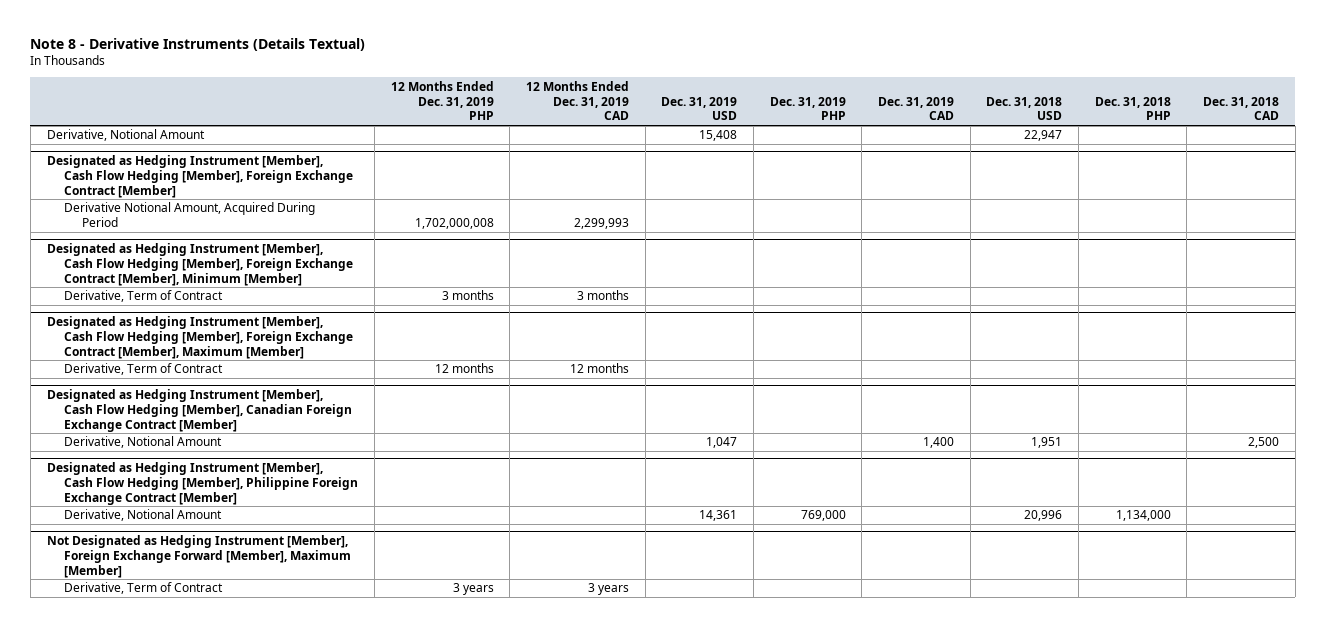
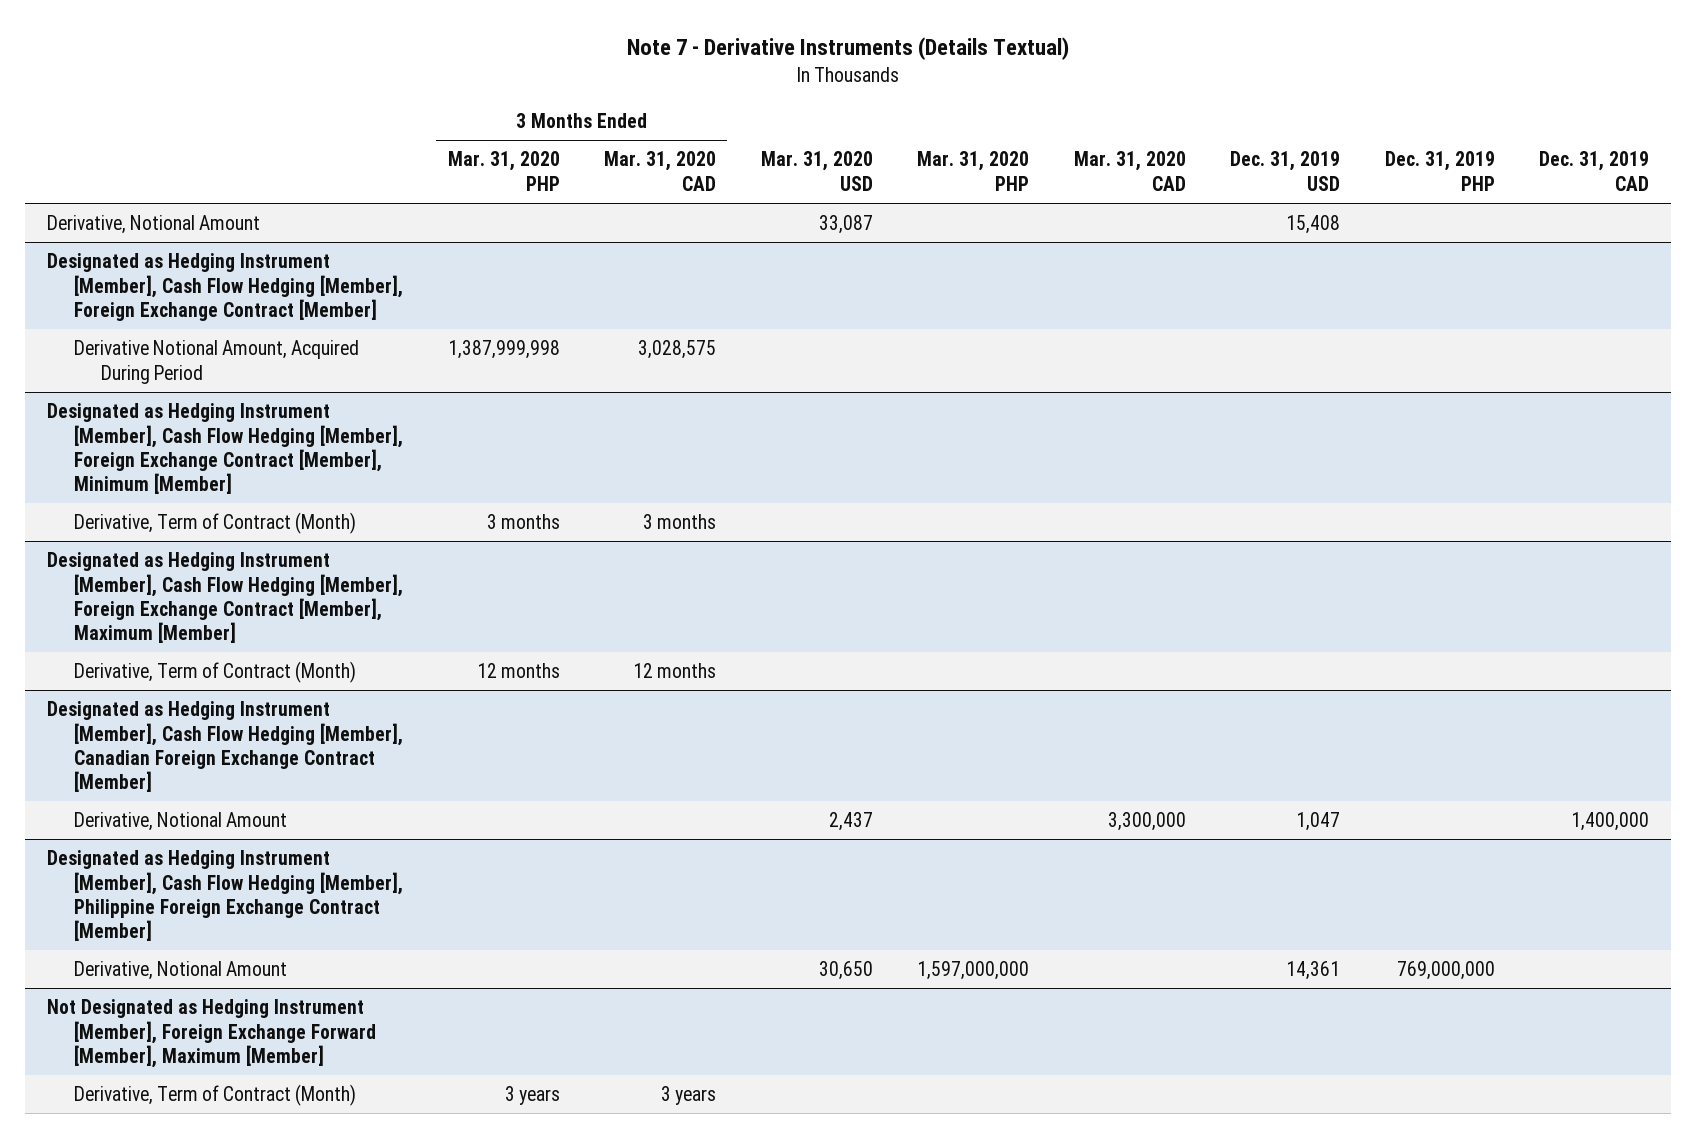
- Note 8 - Derivative Instruments (Details Textual)
+ Note 7 - Derivative Instruments (Details Textual)
- | 12 Months Ended Dec. 31, 2019 PHP | 12 Months Ended Dec. 31, 2019 CAD | Dec. 31, 2019 USD | Dec. 31, 2019 PHP | Dec. 31, 2019 CAD | Dec. 31, 2018 USD | Dec. 31, 2018 PHP | Dec. 31, 2018 CAD
+ | 3 Months Ended Mar. 31, 2020 PHP | 3 Months Ended Mar. 31, 2020 CAD | Mar. 31, 2020 USD | Mar. 31, 2020 PHP | Mar. 31, 2020 CAD | Dec. 31, 2019 USD | Dec. 31, 2019 PHP | Dec. 31, 2019 CAD
@ Designated as Hedging Instrument [Member], Cash Flow Hedging [Member], Foreign Exchange Contract [Member], Minimum [Member]
- Derivative, Term of Contract | 3 months | 3 months | | | | | |
+ Derivative, Term of Contract (Month) | 3 months | 3 months | | | | | |
@ Designated as Hedging Instrument [Member], Cash Flow Hedging [Member], Foreign Exchange Contract [Member], Maximum [Member]
- Derivative, Term of Contract | 12 months | 12 months | | | | | |
+ Derivative, Term of Contract (Month) | 12 months | 12 months | | | | | |
@ Designated as Hedging Instrument [Member], Cash Flow Hedging [Member], Canadian Foreign Exchange Contract [Member]
- Derivative, Notional Amount | | | 1,047 | | 1,400 | 1,951 | | 2,500
+ Derivative, Notional Amount | | | 2,437 | | 3,300,000 | 1,047 | | 1,400,000
@ Designated as Hedging Instrument [Member], Cash Flow Hedging [Member], Philippine Foreign Exchange Contract [Member]
- Derivative, Notional Amount | | | 14,361 | 769,000 | | 20,996 | 1,134,000 |
+ Derivative, Notional Amount | | | 30,650 | 1,597,000,000 | | 14,361 | 769,000,000 |
@ Not Designated as Hedging Instrument [Member], Foreign Exchange Forward [Member], Maximum [Member]
- Derivative, Term of Contract | 3 years | 3 years | | | | | |
+ Derivative, Term of Contract (Month) | 3 years | 3 years | | | | | |

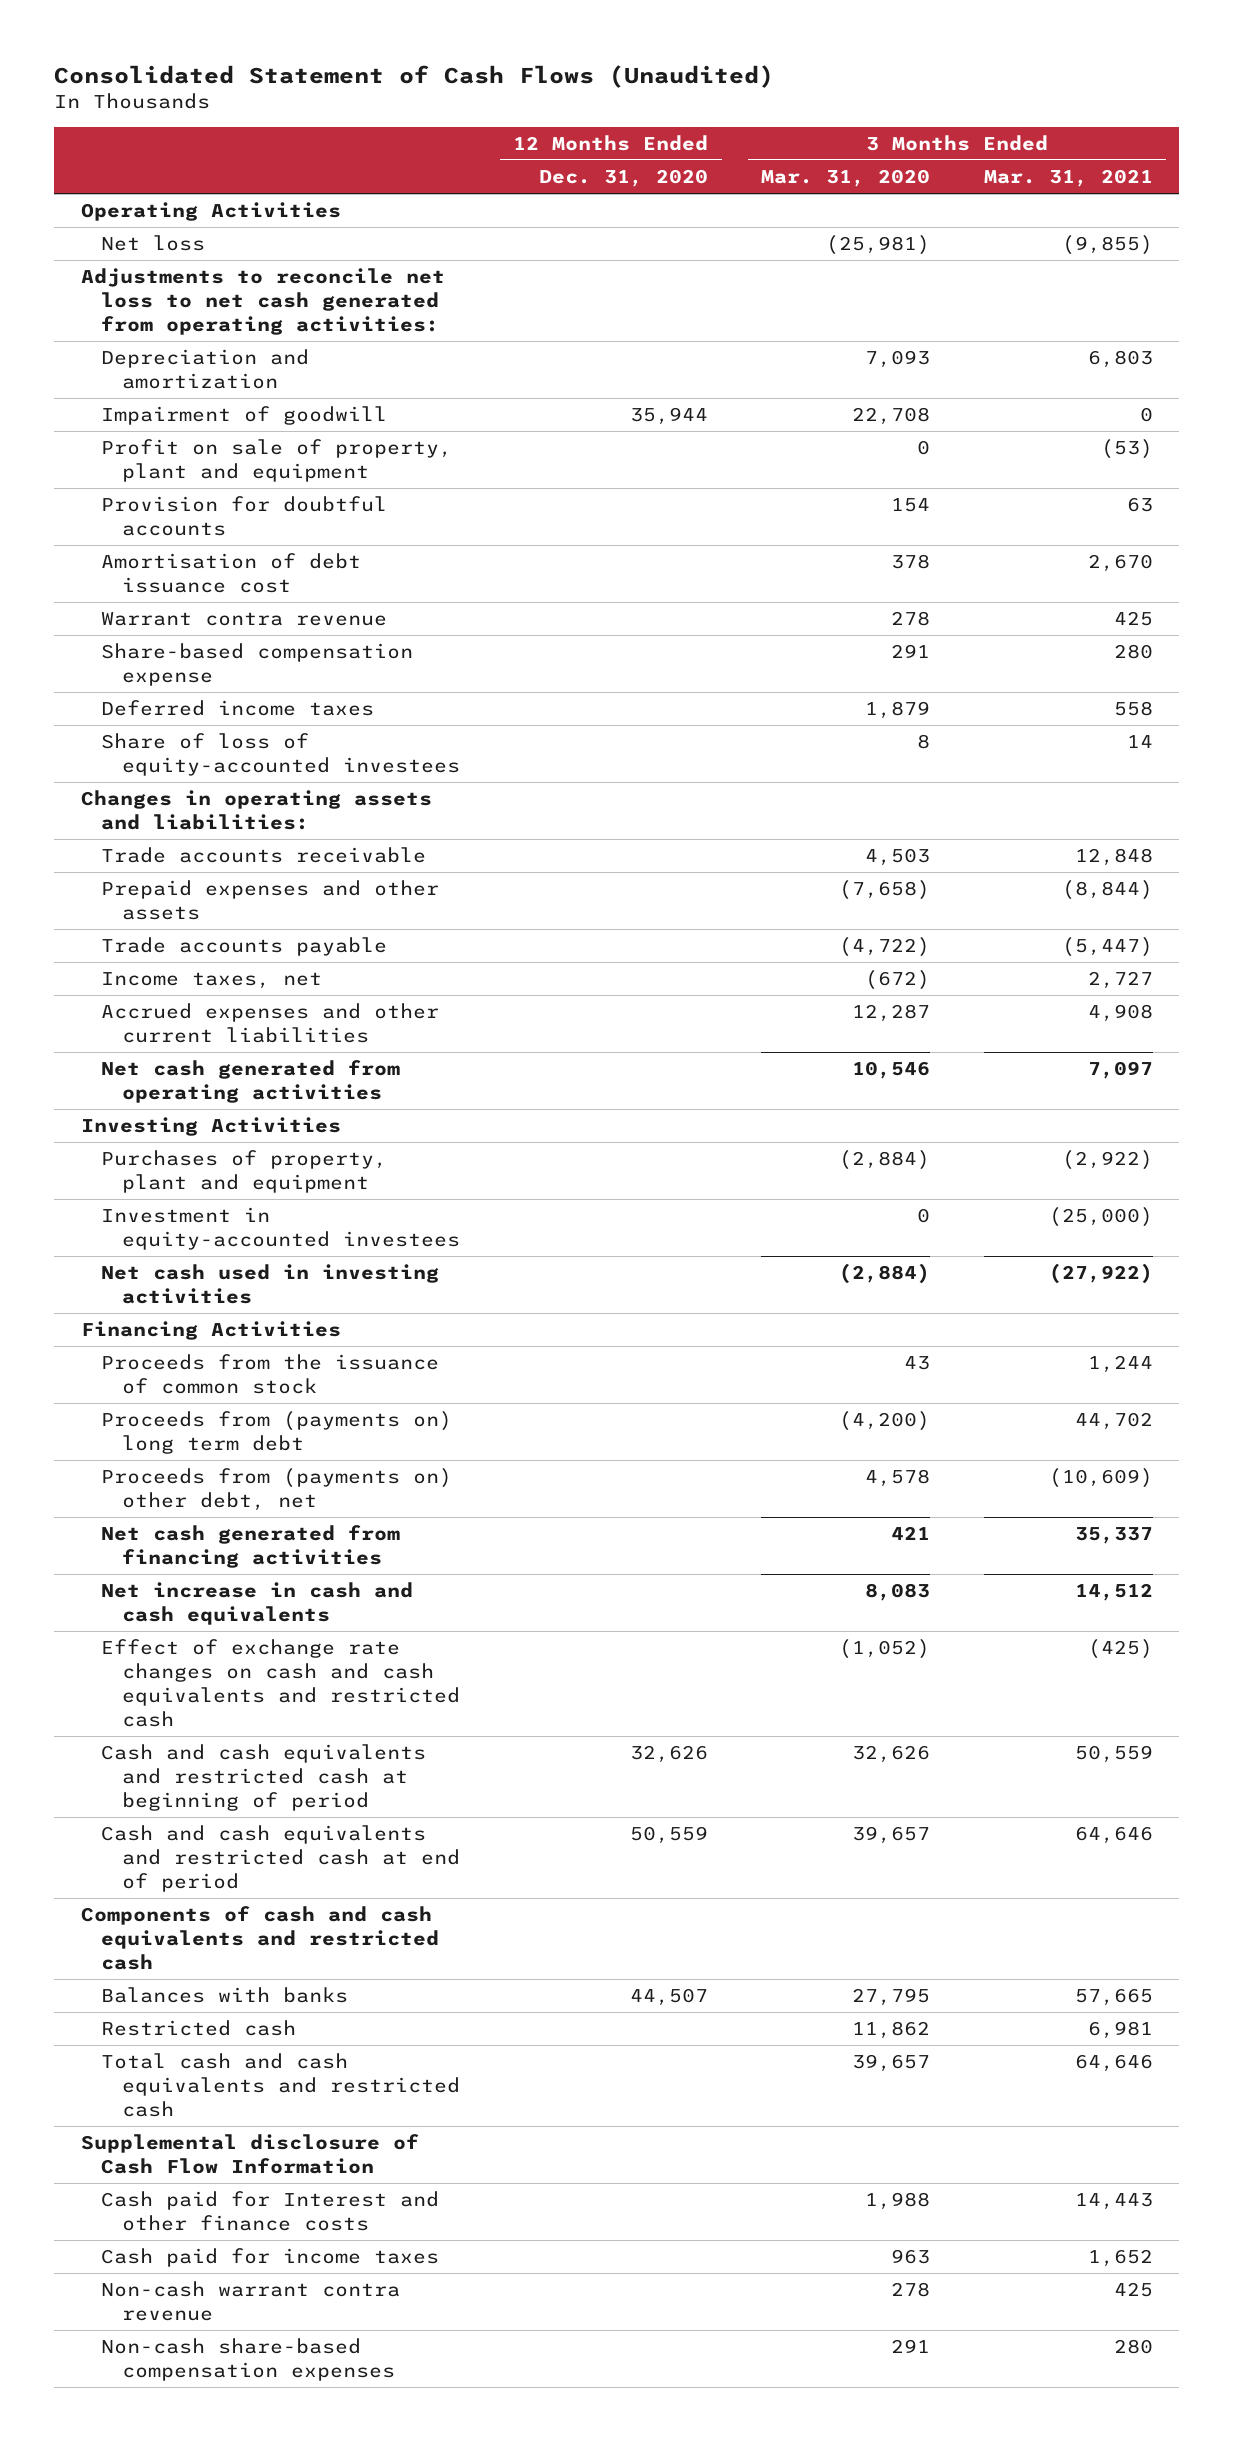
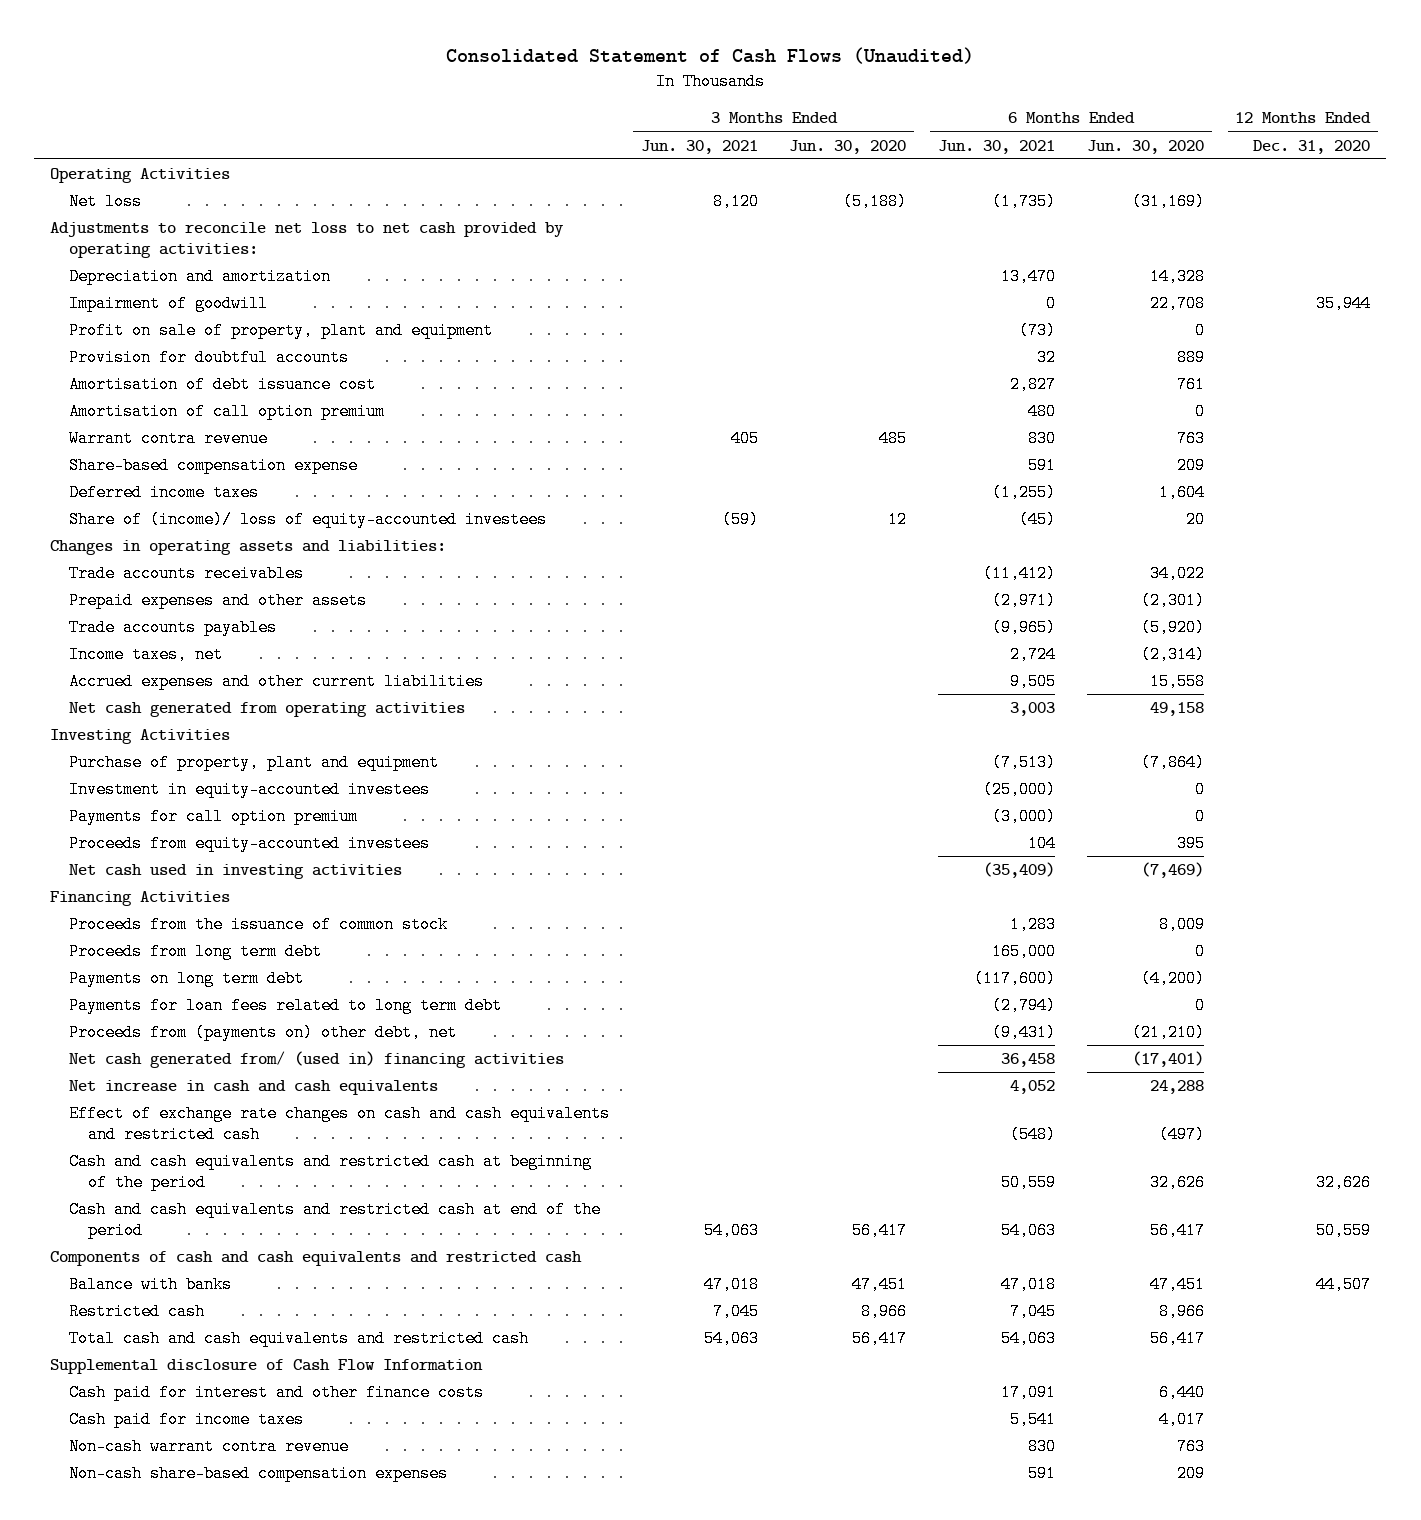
- | 12 Months Ended Dec. 31, 2020 | 3 Months Ended Mar. 31, 2020 | 3 Months Ended Mar. 31, 2021
+ | 3 Months Ended Jun. 30, 2021 | 3 Months Ended Jun. 30, 2020 | 6 Months Ended Jun. 30, 2021 | 6 Months Ended Jun. 30, 2020 | 12 Months Ended Dec. 31, 2020
- Adjustments to reconcile net loss to net cash generated from operating activities:
+ Adjustments to reconcile net loss to net cash provided by operating activities:
+ Amortisation of call option premium | | | 480 | 0 |
- Share of loss of equity-accounted investees | | 8 | 14
+ Share of (income)/ loss of equity-accounted investees | (59) | 12 | (45) | 20 |
- Trade accounts receivable | | 4,503 | 12,848
+ Trade accounts receivables | | | (11,412) | 34,022 |
- Trade accounts payable | | (4,722) | (5,447)
+ Trade accounts payables | | | (9,965) | (5,920) |
- Purchases of property, plant and equipment | | (2,884) | (2,922)
+ Purchase of property, plant and equipment | | | (7,513) | (7,864) |
+ Payments for call option premium | | | (3,000) | 0 |
+ Proceeds from equity-accounted investees | | | 104 | 395 |
- Proceeds from (payments on) long term debt | | (4,200) | 44,702
+ Proceeds from long term debt | | | 165,000 | 0 |
+ Payments on long term debt | | | (117,600) | (4,200) |
+ Payments for loan fees related to long term debt | | | (2,794) | 0 |
- Net cash generated from financing activities | | 421 | 35,337
+ Net cash generated from/ (used in) financing activities | | | 36,458 | (17,401) |
- Cash and cash equivalents and restricted cash at beginning of period | 32,626 | 32,626 | 50,559
- Cash and cash equivalents and restricted cash at end of period | 50,559 | 39,657 | 64,646
+ Cash and cash equivalents and restricted cash at beginning of the period | | | 50,559 | 32,626 | 32,626
+ Cash and cash equivalents and restricted cash at end of the period | 54,063 | 56,417 | 54,063 | 56,417 | 50,559
- Balances with banks | 44,507 | 27,795 | 57,665
+ Balance with banks | 47,018 | 47,451 | 47,018 | 47,451 | 44,507
- Cash paid for Interest and other finance costs | | 1,988 | 14,443
+ Cash paid for interest and other finance costs | | | 17,091 | 6,440 |

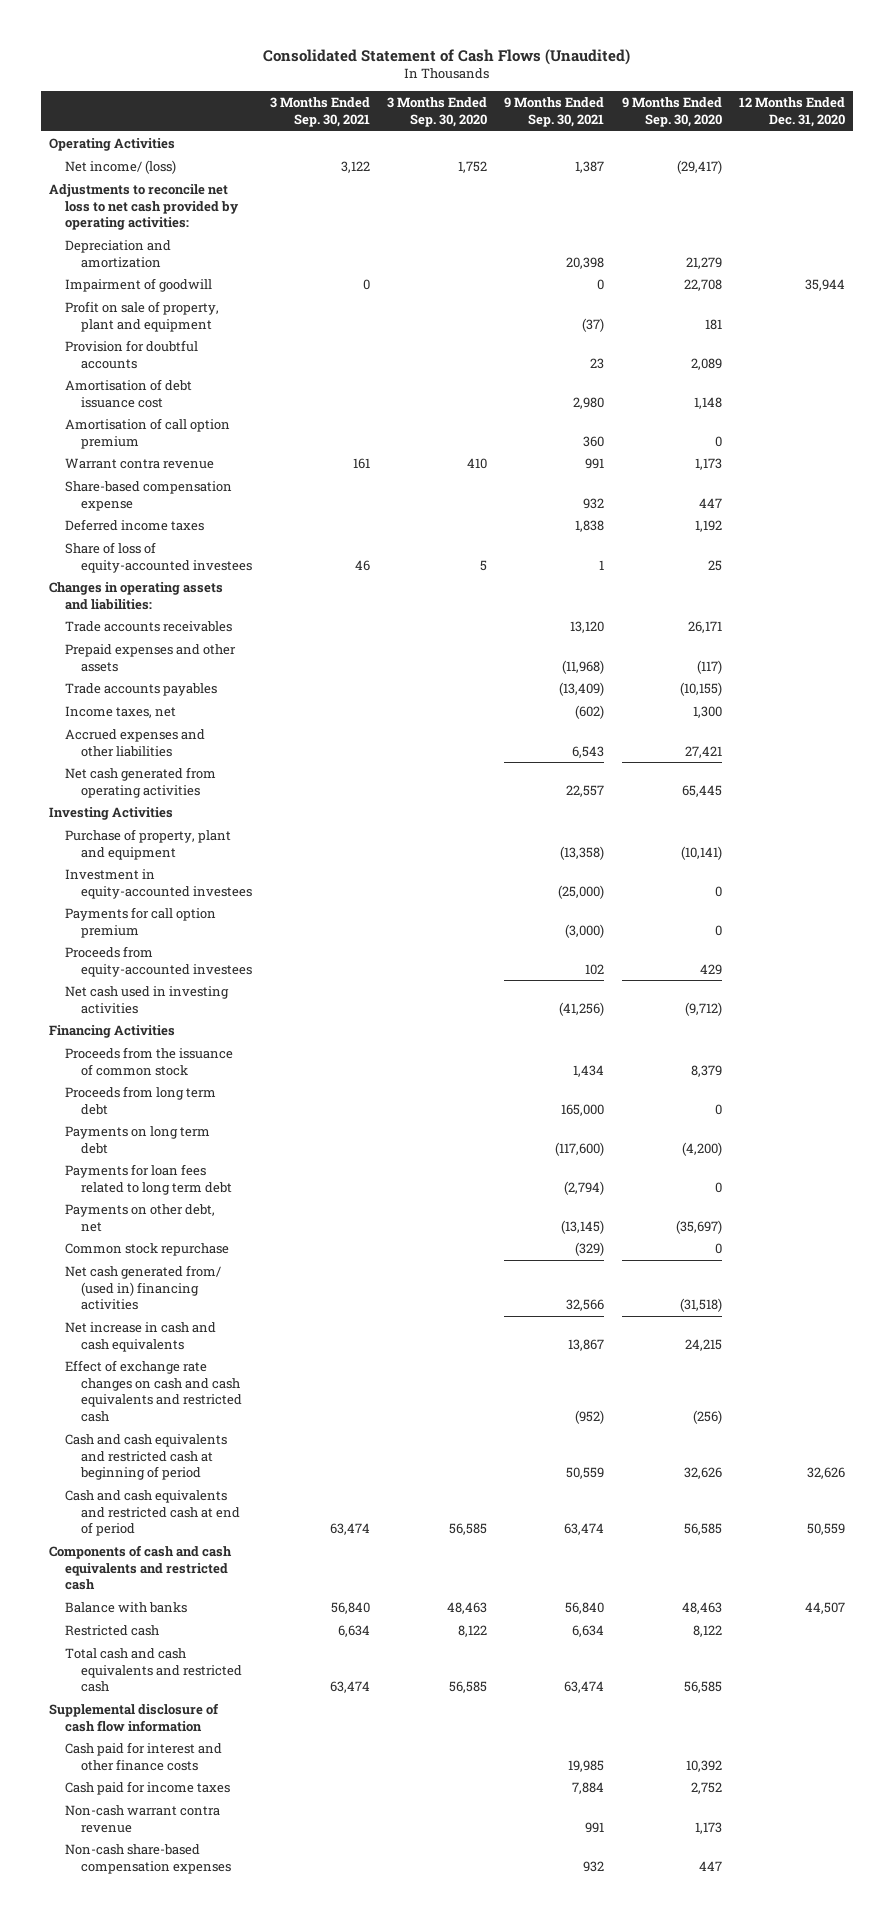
- | 3 Months Ended Jun. 30, 2021 | 3 Months Ended Jun. 30, 2020 | 6 Months Ended Jun. 30, 2021 | 6 Months Ended Jun. 30, 2020 | 12 Months Ended Dec. 31, 2020
+ | 3 Months Ended Sep. 30, 2021 | 3 Months Ended Sep. 30, 2020 | 9 Months Ended Sep. 30, 2021 | 9 Months Ended Sep. 30, 2020 | 12 Months Ended Dec. 31, 2020
- Net loss | 8,120 | (5,188) | (1,735) | (31,169) |
+ Net income/ (loss) | 3,122 | 1,752 | 1,387 | (29,417) |
- Share of (income)/ loss of equity-accounted investees | (59) | 12 | (45) | 20 |
+ Share of loss of equity-accounted investees | 46 | 5 | 1 | 25 |
- Accrued expenses and other current liabilities | | | 9,505 | 15,558 |
+ Accrued expenses and other liabilities | | | 6,543 | 27,421 |
- Proceeds from (payments on) other debt, net | | | (9,431) | (21,210) |
+ Payments on other debt, net | | | (13,145) | (35,697) |
+ Common stock repurchase | | | (329) | 0 |
- Cash and cash equivalents and restricted cash at beginning of the period | | | 50,559 | 32,626 | 32,626
- Cash and cash equivalents and restricted cash at end of the period | 54,063 | 56,417 | 54,063 | 56,417 | 50,559
+ Cash and cash equivalents and restricted cash at beginning of period | | | 50,559 | 32,626 | 32,626
+ Cash and cash equivalents and restricted cash at end of period | 63,474 | 56,585 | 63,474 | 56,585 | 50,559
- Supplemental disclosure of Cash Flow Information
+ Supplemental disclosure of cash flow information

